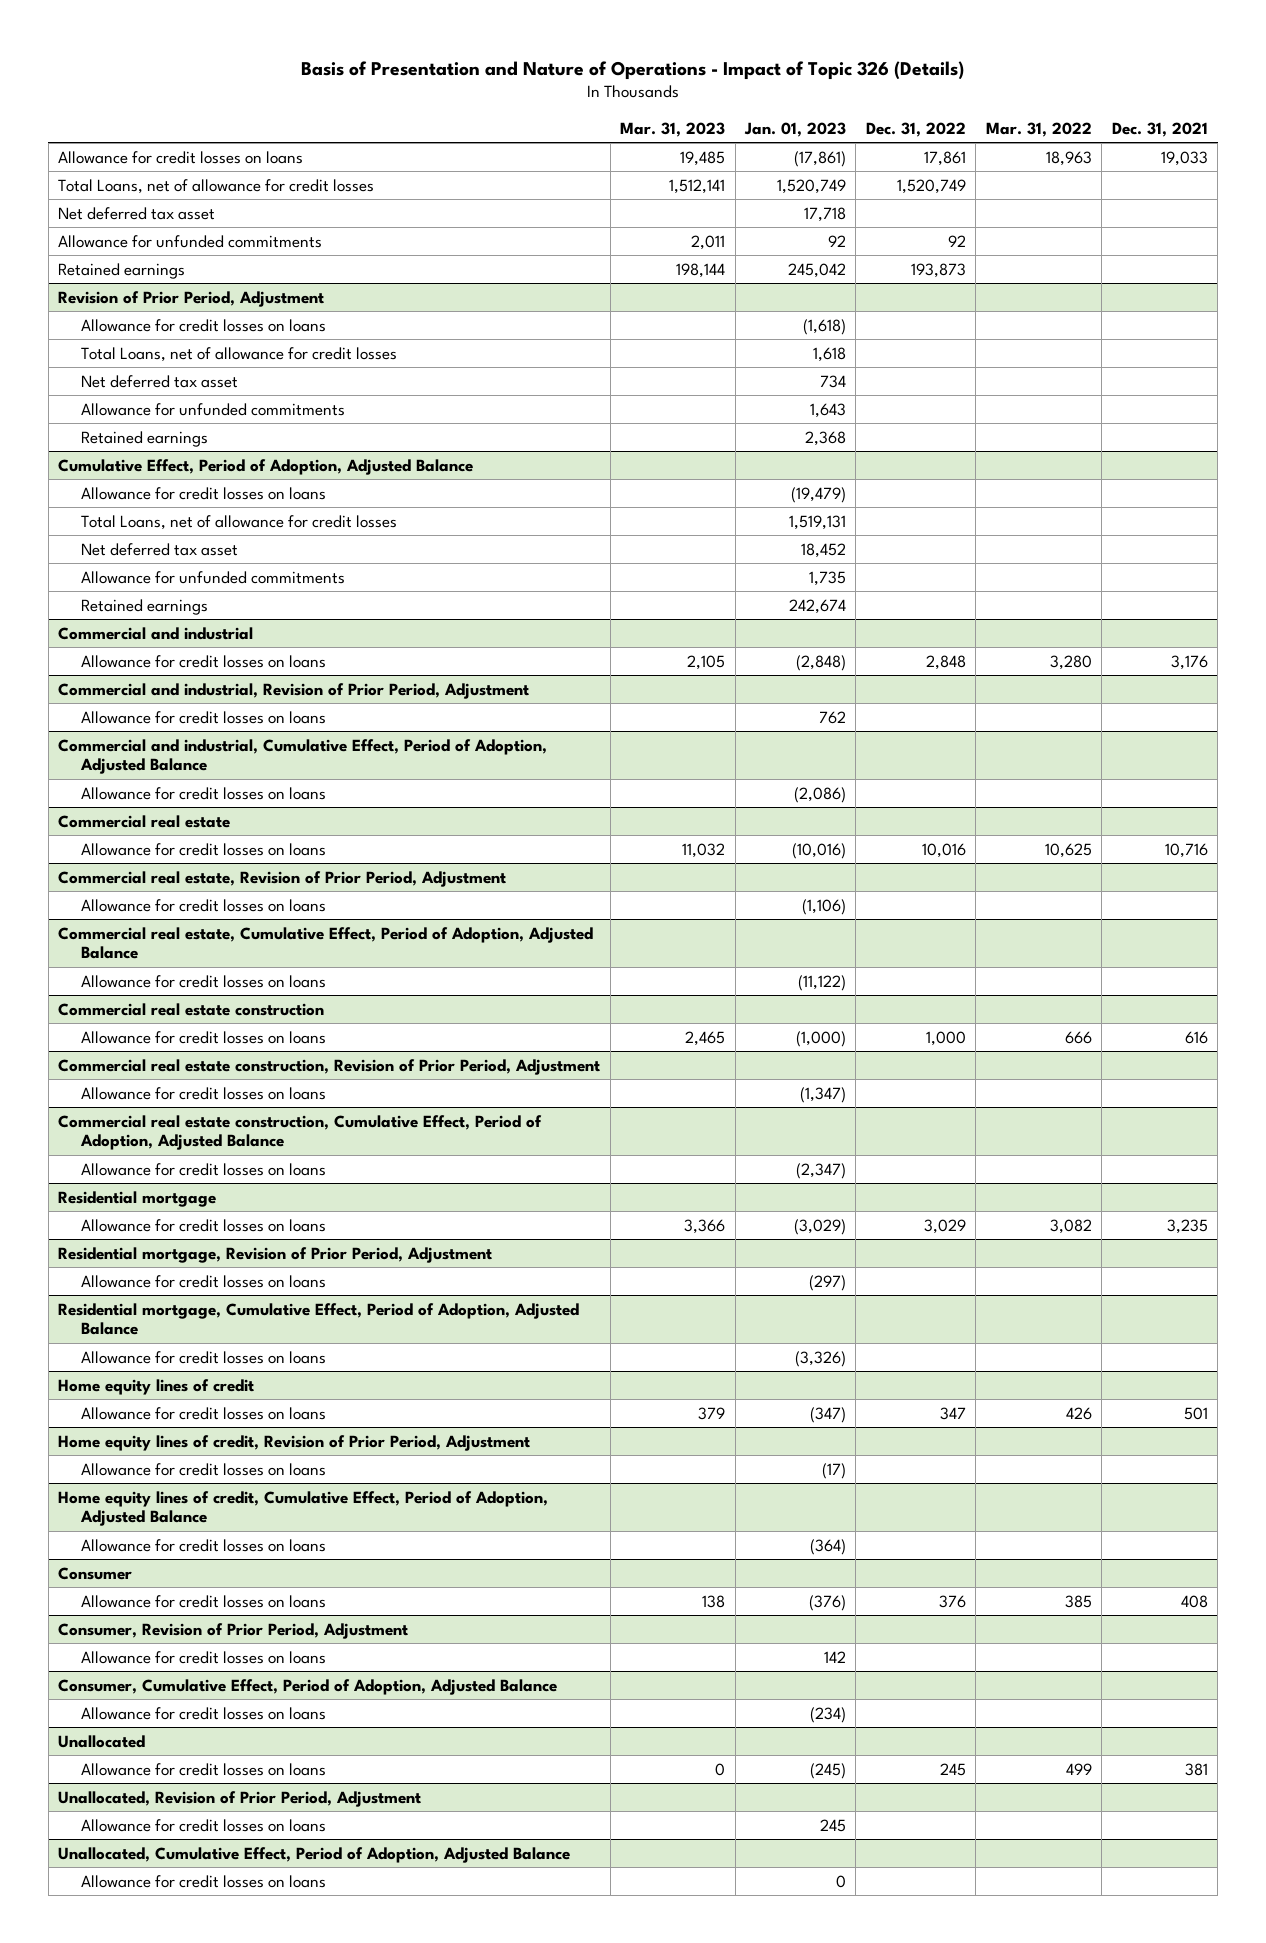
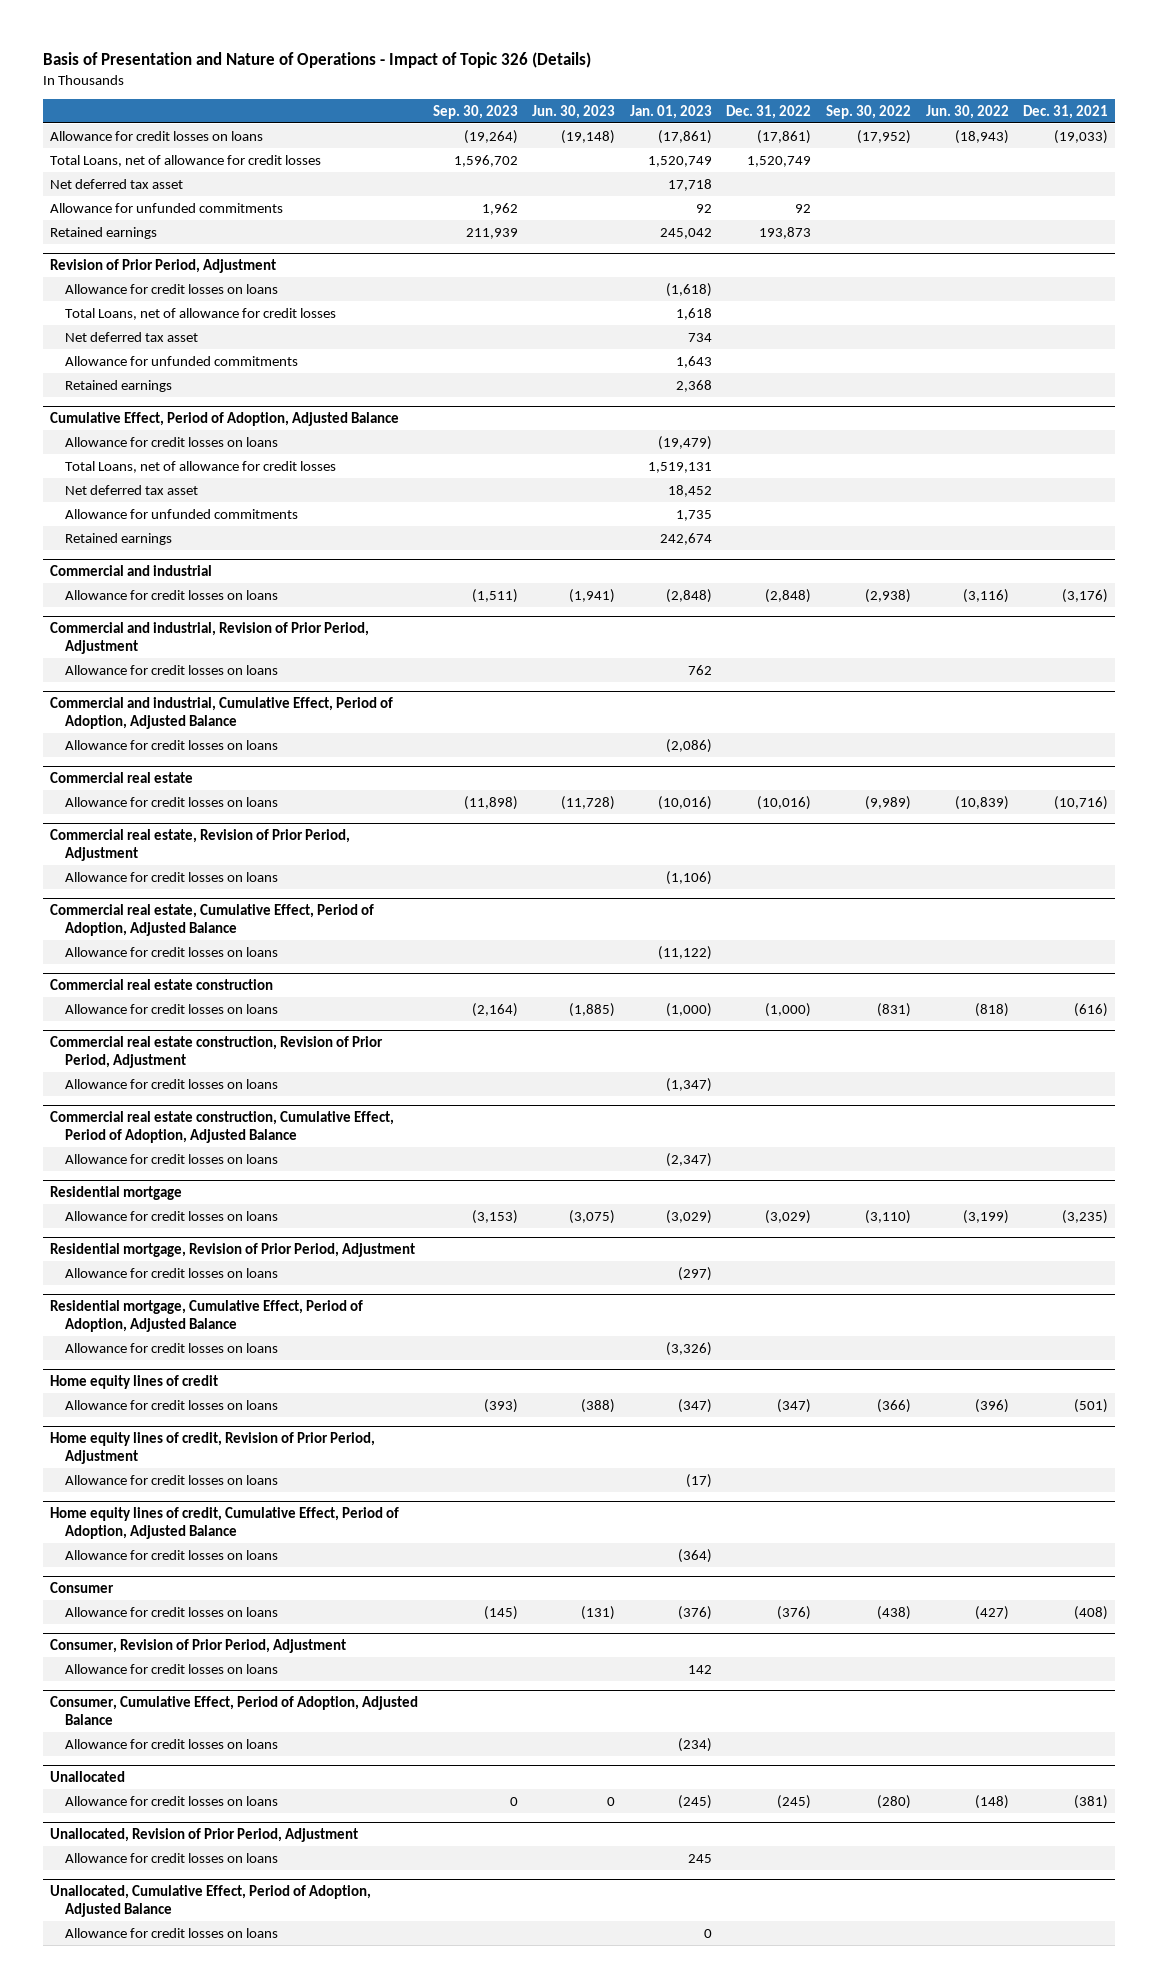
- | Mar. 31, 2023 | Jan. 01, 2023 | Dec. 31, 2022 | Mar. 31, 2022 | Dec. 31, 2021
+ | Sep. 30, 2023 | Jun. 30, 2023 | Jan. 01, 2023 | Dec. 31, 2022 | Sep. 30, 2022 | Jun. 30, 2022 | Dec. 31, 2021
- Allowance for credit losses on loans | 19,485 | (17,861) | 17,861 | 18,963 | 19,033
+ Allowance for credit losses on loans | (19,264) | (19,148) | (17,861) | (17,861) | (17,952) | (18,943) | (19,033)
@ Commercial and industrial
- Allowance for credit losses on loans | 2,105 | (2,848) | 2,848 | 3,280 | 3,176
+ Allowance for credit losses on loans | (1,511) | (1,941) | (2,848) | (2,848) | (2,938) | (3,116) | (3,176)
@ Commercial real estate
- Allowance for credit losses on loans | 11,032 | (10,016) | 10,016 | 10,625 | 10,716
+ Allowance for credit losses on loans | (11,898) | (11,728) | (10,016) | (10,016) | (9,989) | (10,839) | (10,716)
@ Commercial real estate construction
- Allowance for credit losses on loans | 2,465 | (1,000) | 1,000 | 666 | 616
+ Allowance for credit losses on loans | (2,164) | (1,885) | (1,000) | (1,000) | (831) | (818) | (616)
@ Residential mortgage
- Allowance for credit losses on loans | 3,366 | (3,029) | 3,029 | 3,082 | 3,235
+ Allowance for credit losses on loans | (3,153) | (3,075) | (3,029) | (3,029) | (3,110) | (3,199) | (3,235)
@ Home equity lines of credit
- Allowance for credit losses on loans | 379 | (347) | 347 | 426 | 501
+ Allowance for credit losses on loans | (393) | (388) | (347) | (347) | (366) | (396) | (501)
@ Consumer
- Allowance for credit losses on loans | 138 | (376) | 376 | 385 | 408
+ Allowance for credit losses on loans | (145) | (131) | (376) | (376) | (438) | (427) | (408)
@ Unallocated
- Allowance for credit losses on loans | 0 | (245) | 245 | 499 | 381
+ Allowance for credit losses on loans | 0 | 0 | (245) | (245) | (280) | (148) | (381)

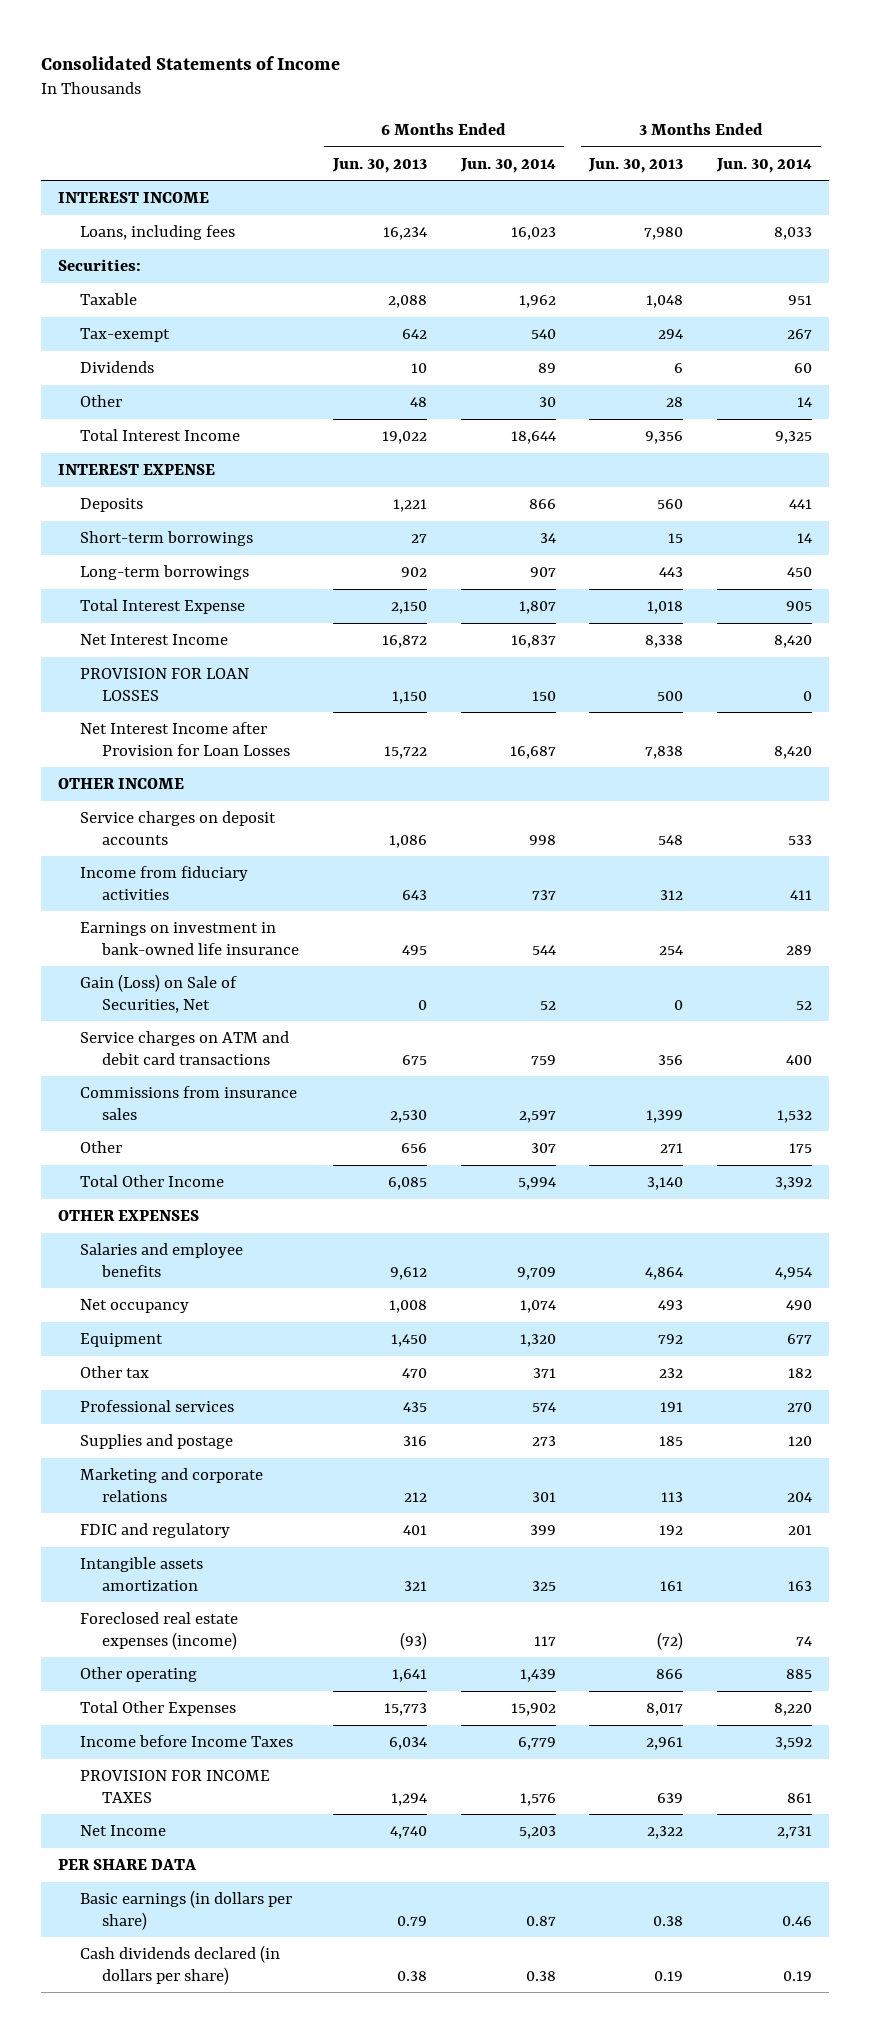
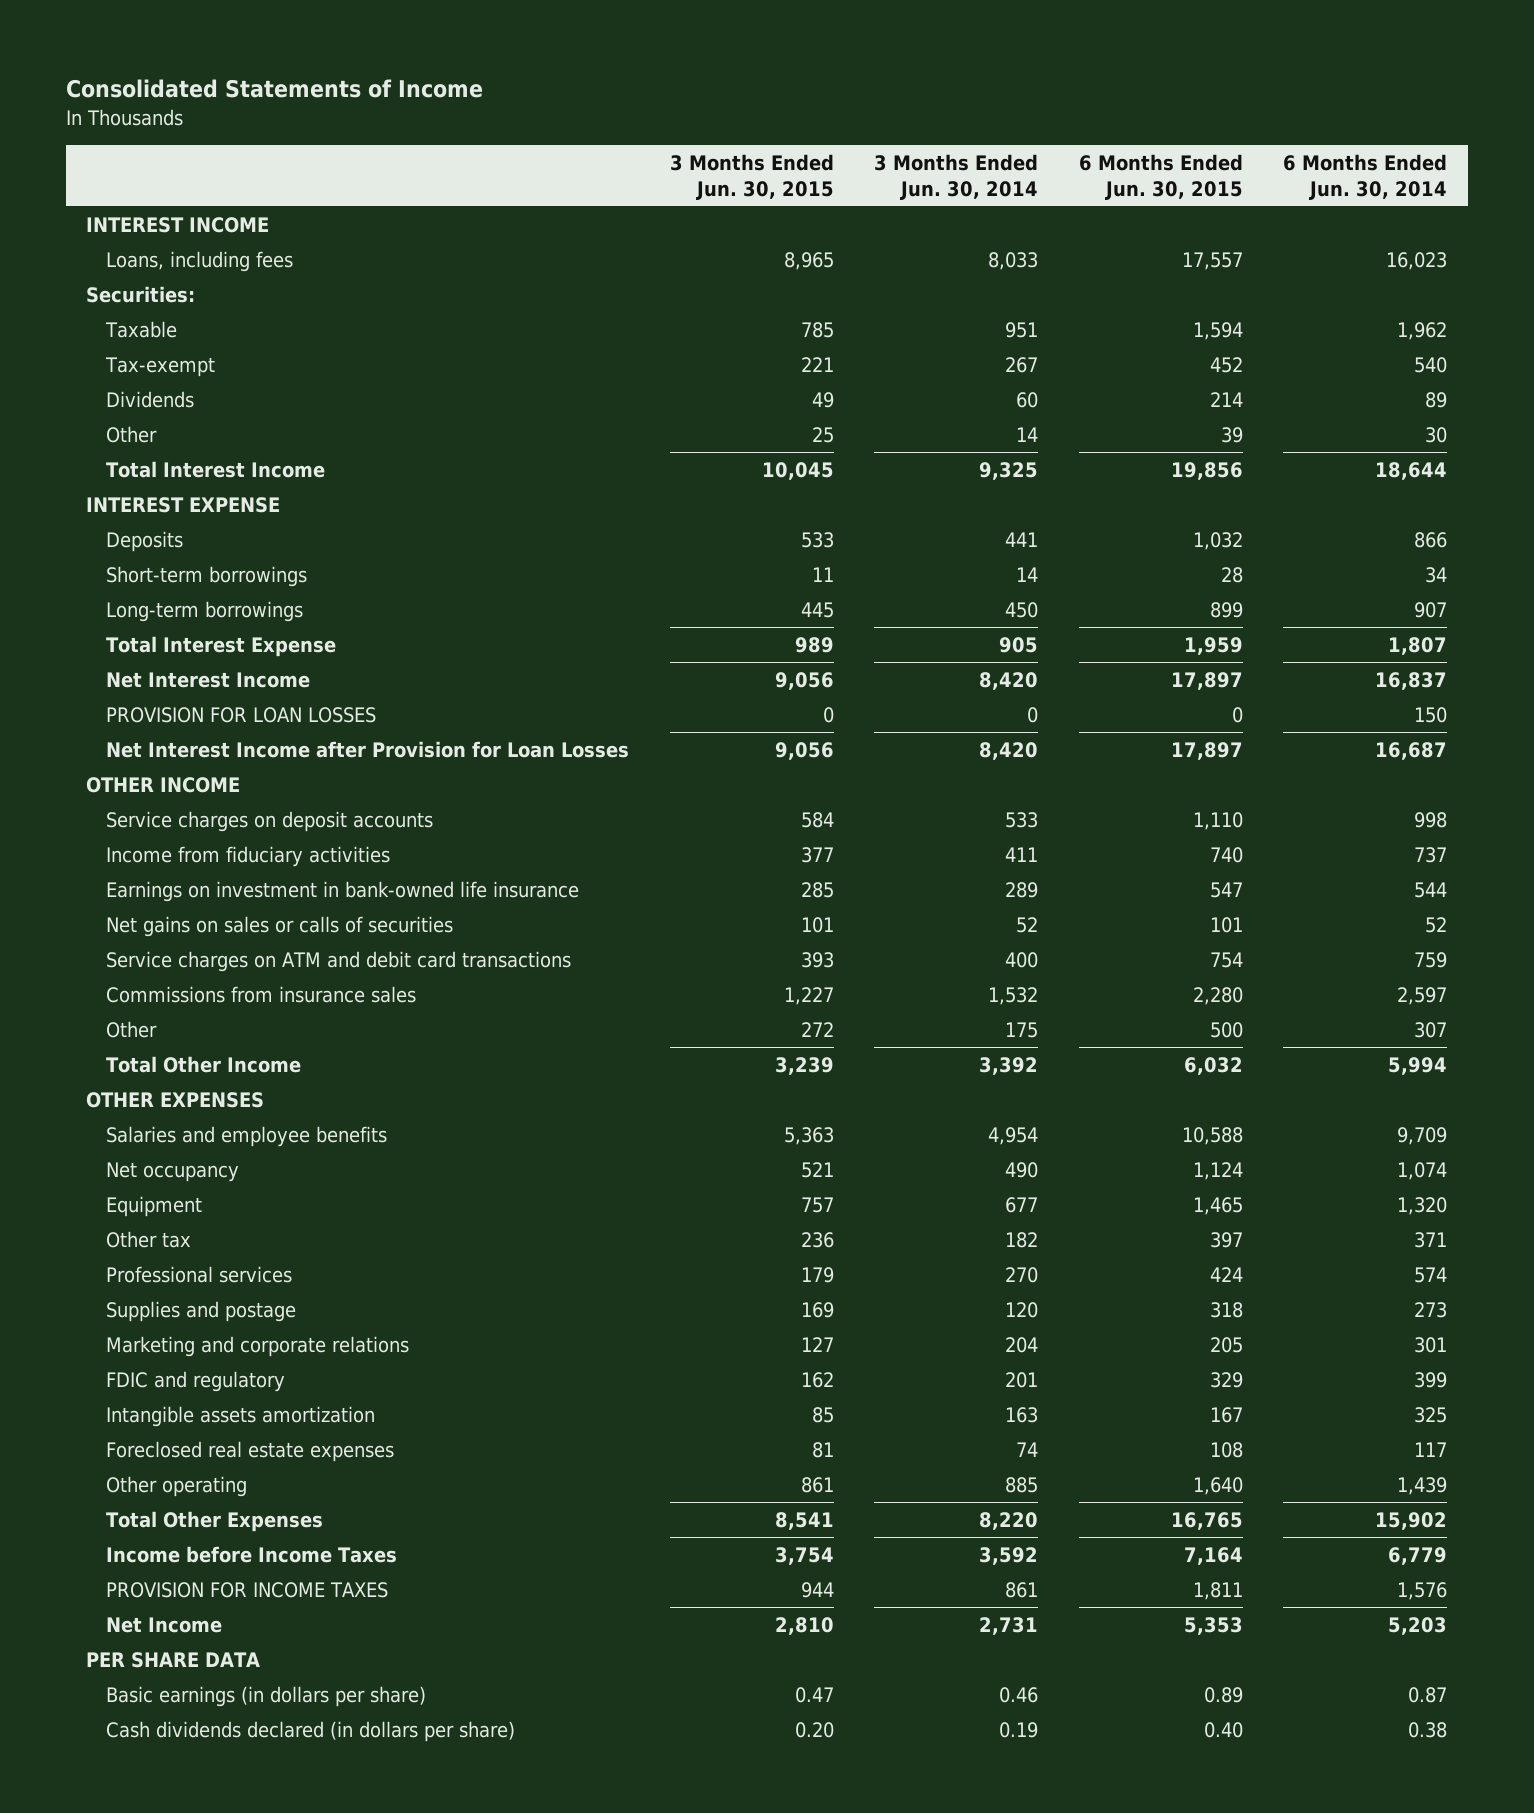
- | 6 Months Ended Jun. 30, 2013 | 6 Months Ended Jun. 30, 2014 | 3 Months Ended Jun. 30, 2013 | 3 Months Ended Jun. 30, 2014
+ | 3 Months Ended Jun. 30, 2015 | 3 Months Ended Jun. 30, 2014 | 6 Months Ended Jun. 30, 2015 | 6 Months Ended Jun. 30, 2014
- Gain (Loss) on Sale of Securities, Net | 0 | 52 | 0 | 52
+ Net gains on sales or calls of securities | 101 | 52 | 101 | 52
- Foreclosed real estate expenses (income) | (93) | 117 | (72) | 74
+ Foreclosed real estate expenses | 81 | 74 | 108 | 117

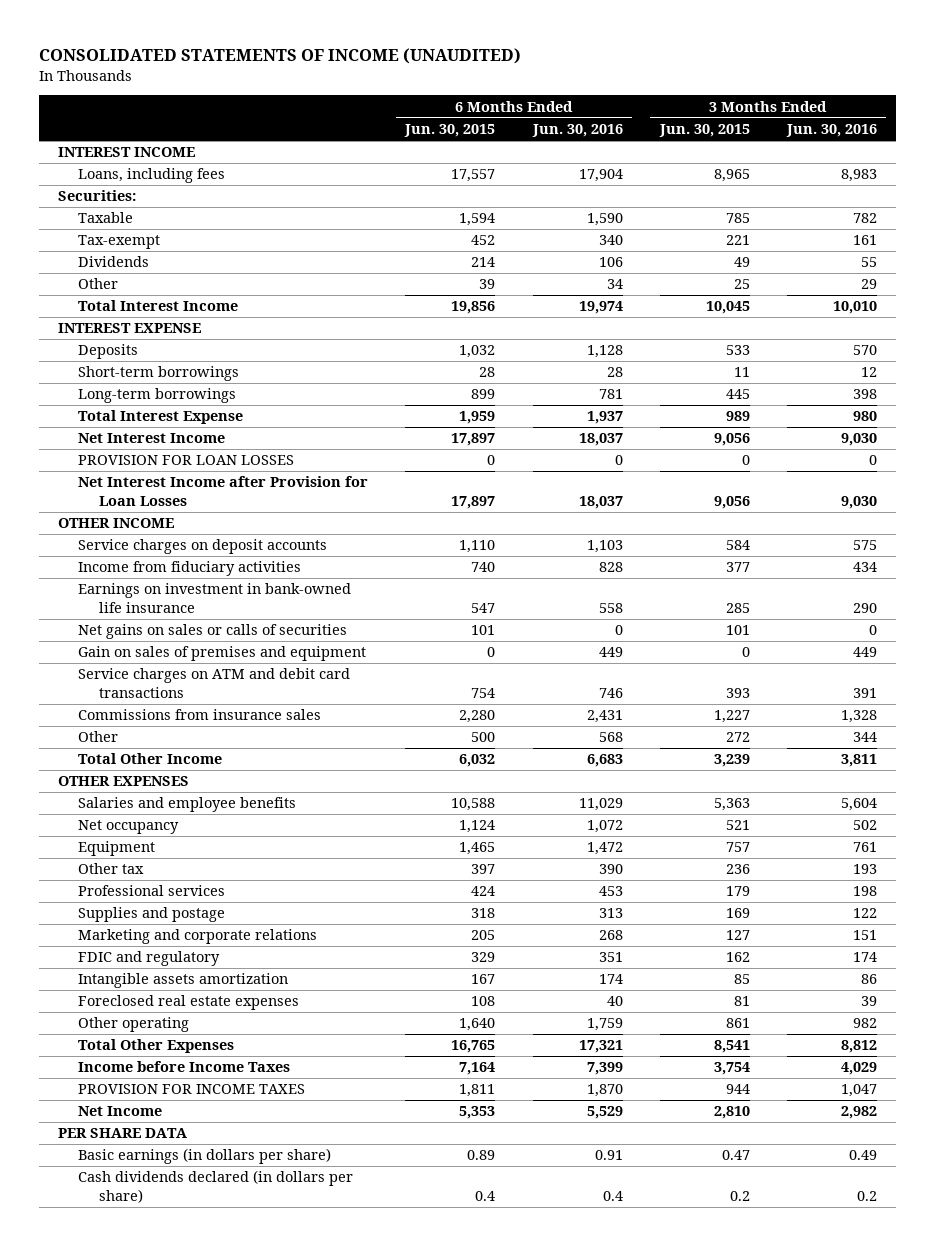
- Consolidated Statements of Income
+ CONSOLIDATED STATEMENTS OF INCOME (UNAUDITED)
- | 3 Months Ended Jun. 30, 2015 | 3 Months Ended Jun. 30, 2014 | 6 Months Ended Jun. 30, 2015 | 6 Months Ended Jun. 30, 2014
+ | 6 Months Ended Jun. 30, 2015 | 6 Months Ended Jun. 30, 2016 | 3 Months Ended Jun. 30, 2015 | 3 Months Ended Jun. 30, 2016
+ Gain on sales of premises and equipment | 0 | 449 | 0 | 449
- Cash dividends declared (in dollars per share) | 0.20 | 0.19 | 0.40 | 0.38
+ Cash dividends declared (in dollars per share) | 0.4 | 0.4 | 0.2 | 0.2

